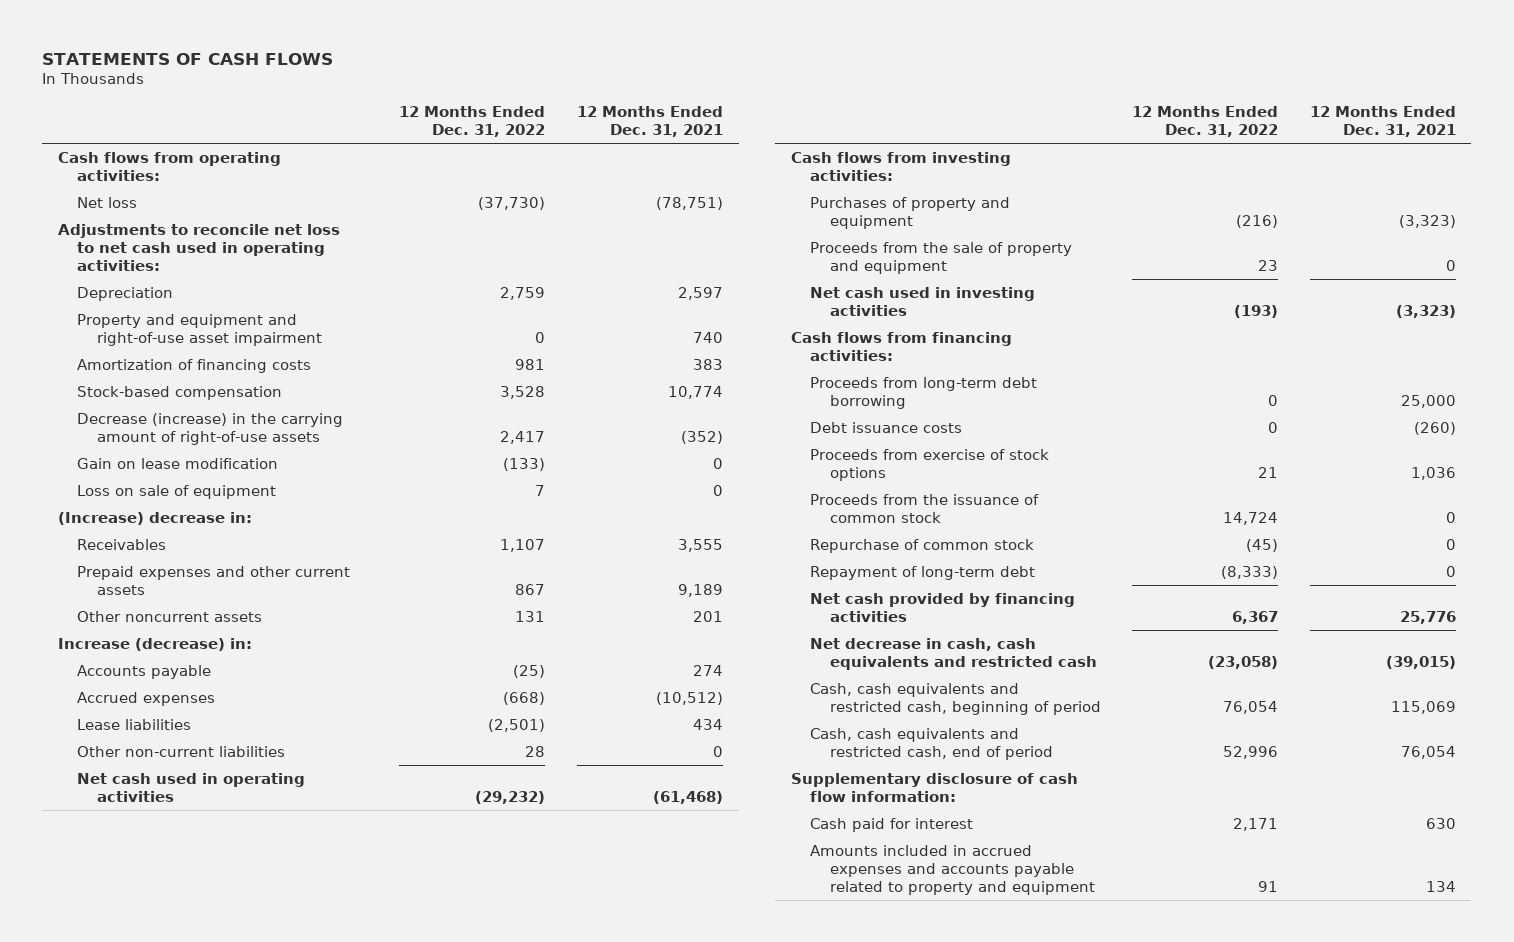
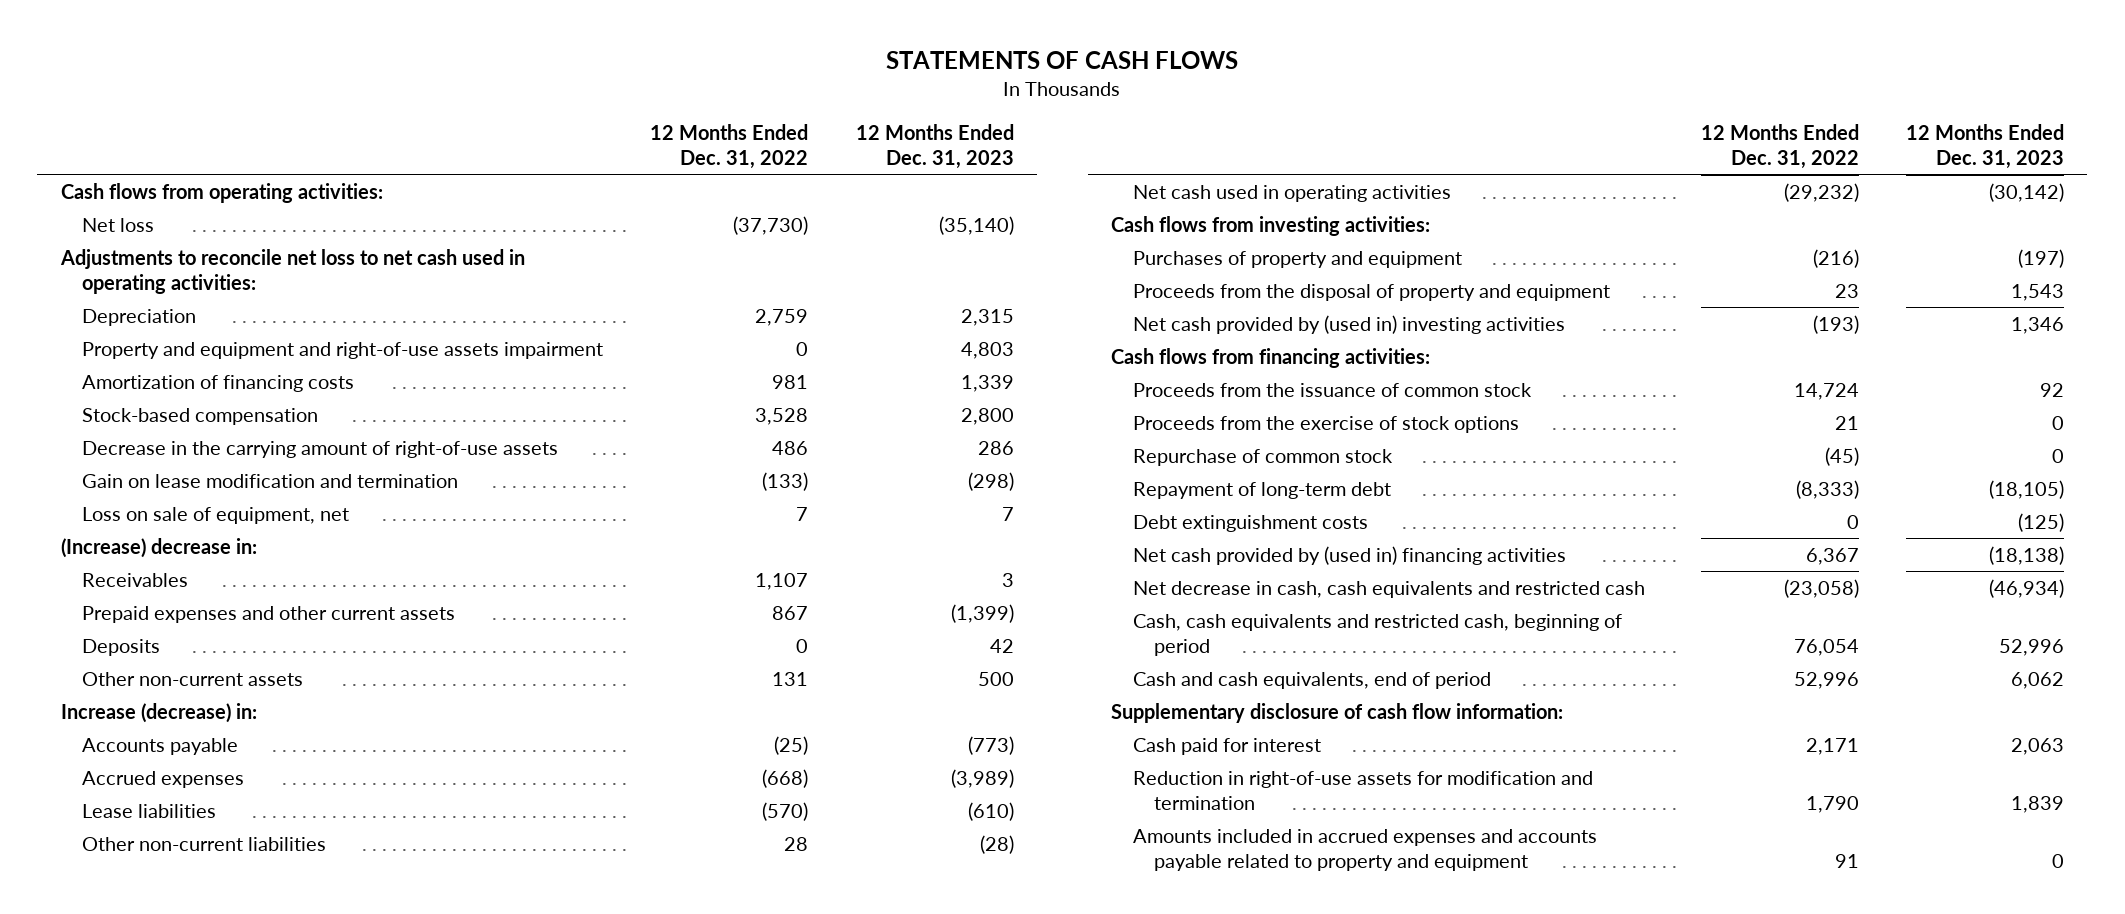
- | 12 Months Ended Dec. 31, 2022 | 12 Months Ended Dec. 31, 2021
+ | 12 Months Ended Dec. 31, 2022 | 12 Months Ended Dec. 31, 2023
- Property and equipment and right-of-use asset impairment | 0 | 740
+ Property and equipment and right-of-use assets impairment | 0 | 4,803
- Decrease (increase) in the carrying amount of right-of-use assets | 2,417 | (352)
- Gain on lease modification | (133) | 0
- Loss on sale of equipment | 7 | 0
+ Decrease in the carrying amount of right-of-use assets | 486 | 286
+ Gain on lease modification and termination | (133) | (298)
+ Loss on sale of equipment, net | 7 | 7
- Other noncurrent assets | 131 | 201
+ Deposits | 0 | 42
+ Other non-current assets | 131 | 500
- Lease liabilities | (2,501) | 434
+ Lease liabilities | (570) | (610)
- Proceeds from the sale of property and equipment | 23 | 0
- Net cash used in investing activities | (193) | (3,323)
+ Proceeds from the disposal of property and equipment | 23 | 1,543
+ Net cash provided by (used in) investing activities | (193) | 1,346
- Proceeds from long-term debt borrowing | 0 | 25,000
- Debt issuance costs | 0 | (260)
- Proceeds from exercise of stock options | 21 | 1,036
+ Proceeds from the exercise of stock options | 21 | 0
- Net cash provided by financing activities | 6,367 | 25,776
+ Debt extinguishment costs | 0 | (125)
+ Net cash provided by (used in) financing activities | 6,367 | (18,138)
- Cash, cash equivalents and restricted cash, end of period | 52,996 | 76,054
+ Cash and cash equivalents, end of period | 52,996 | 6,062
+ Reduction in right-of-use assets for modification and termination | 1,790 | 1,839

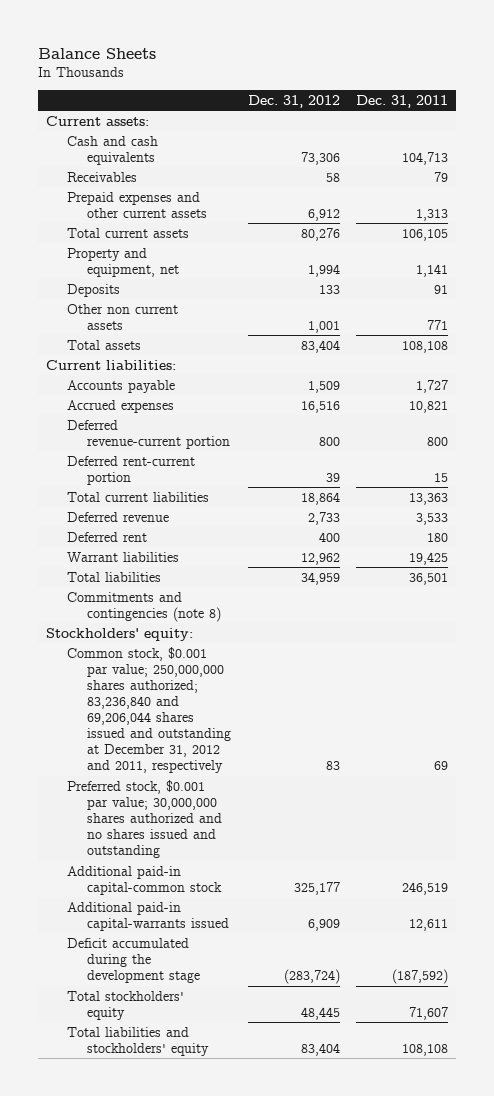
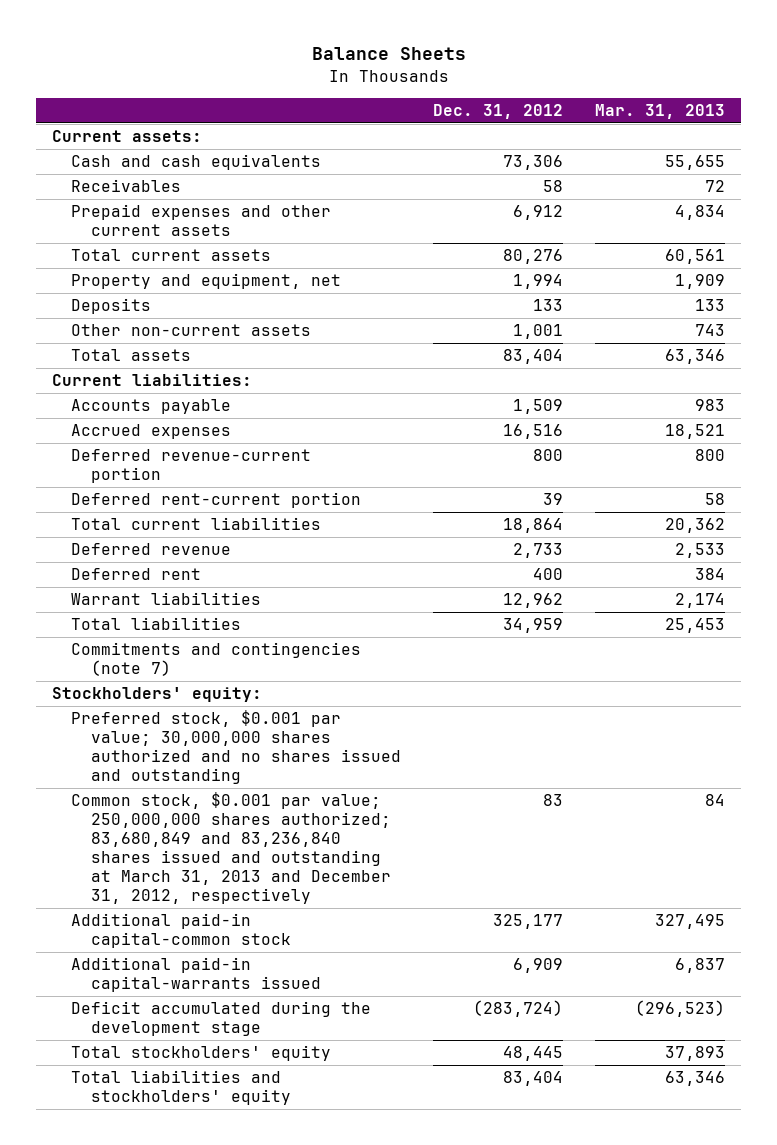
- | Dec. 31, 2012 | Dec. 31, 2011
+ | Dec. 31, 2012 | Mar. 31, 2013
- Other non current assets | 1,001 | 771
+ Other non-current assets | 1,001 | 743
- Commitments and contingencies (note 8)
+ Commitments and contingencies (note 7)
- Common stock, $0.001 par value; 250,000,000 shares authorized; 83,236,840 and 69,206,044 shares issued and outstanding at December 31, 2012 and 2011, respectively | 83 | 69
+ Common stock, $0.001 par value; 250,000,000 shares authorized; 83,680,849 and 83,236,840 shares issued and outstanding at March 31, 2013 and December 31, 2012, respectively | 83 | 84

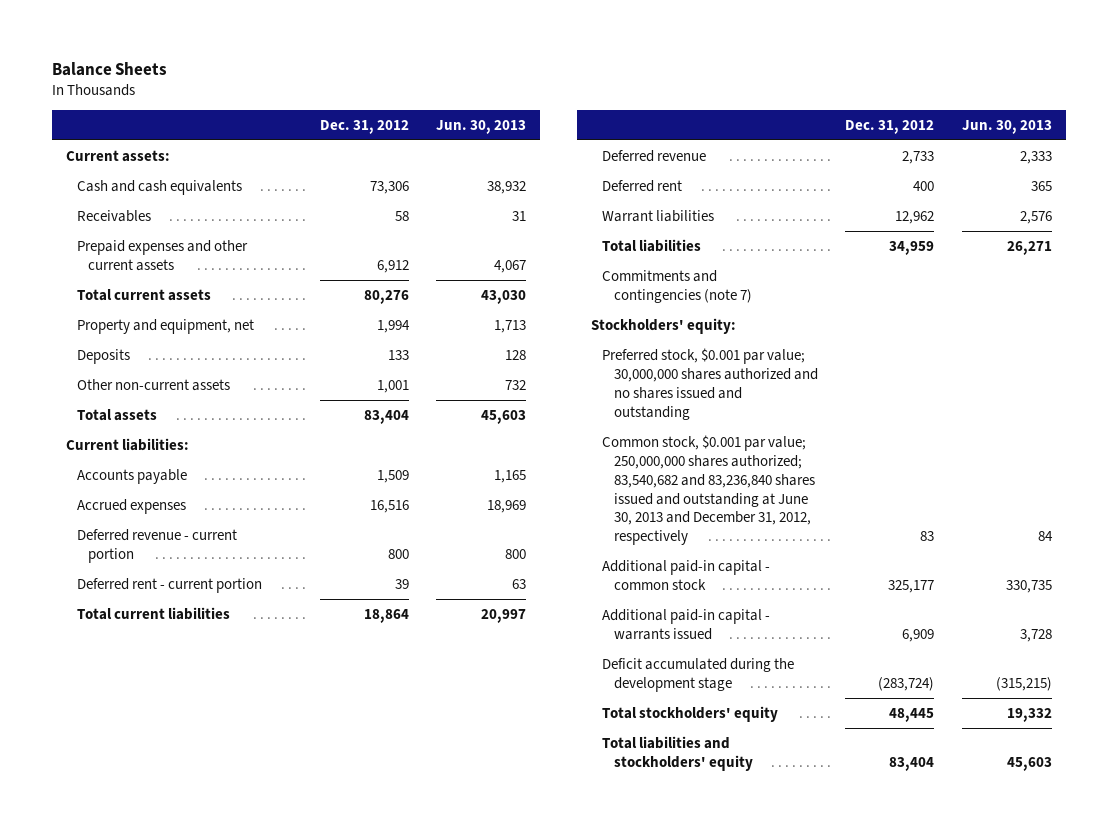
- | Dec. 31, 2012 | Mar. 31, 2013
+ | Dec. 31, 2012 | Jun. 30, 2013
- Deferred revenue-current portion | 800 | 800
- Deferred rent-current portion | 39 | 58
+ Deferred revenue - current portion | 800 | 800
+ Deferred rent - current portion | 39 | 63
- Common stock, $0.001 par value; 250,000,000 shares authorized; 83,680,849 and 83,236,840 shares issued and outstanding at March 31, 2013 and December 31, 2012, respectively | 83 | 84
- Additional paid-in capital-common stock | 325,177 | 327,495
- Additional paid-in capital-warrants issued | 6,909 | 6,837
+ Common stock, $0.001 par value; 250,000,000 shares authorized; 83,540,682 and 83,236,840 shares issued and outstanding at June 30, 2013 and December 31, 2012, respectively | 83 | 84
+ Additional paid-in capital - common stock | 325,177 | 330,735
+ Additional paid-in capital - warrants issued | 6,909 | 3,728

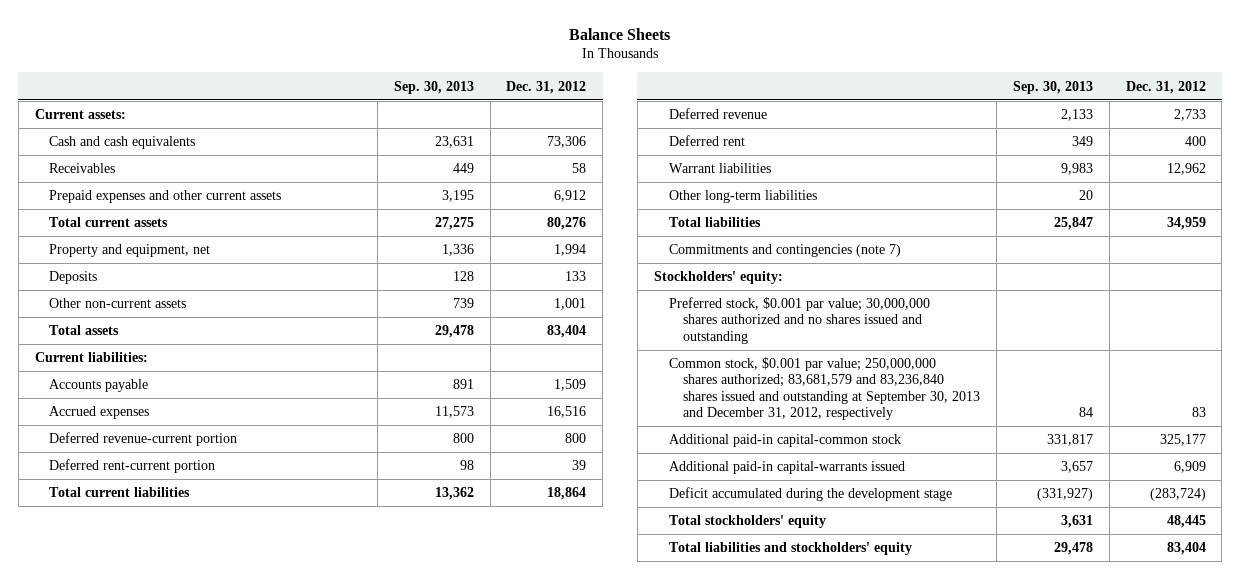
- | Dec. 31, 2012 | Jun. 30, 2013
+ | Sep. 30, 2013 | Dec. 31, 2012
- Deferred revenue - current portion | 800 | 800
- Deferred rent - current portion | 39 | 63
+ Deferred revenue-current portion | 800 | 800
+ Deferred rent-current portion | 98 | 39
+ Other long-term liabilities | 20 |
- Common stock, $0.001 par value; 250,000,000 shares authorized; 83,540,682 and 83,236,840 shares issued and outstanding at June 30, 2013 and December 31, 2012, respectively | 83 | 84
- Additional paid-in capital - common stock | 325,177 | 330,735
- Additional paid-in capital - warrants issued | 6,909 | 3,728
+ Common stock, $0.001 par value; 250,000,000 shares authorized; 83,681,579 and 83,236,840 shares issued and outstanding at September 30, 2013 and December 31, 2012, respectively | 84 | 83
+ Additional paid-in capital-common stock | 331,817 | 325,177
+ Additional paid-in capital-warrants issued | 3,657 | 6,909

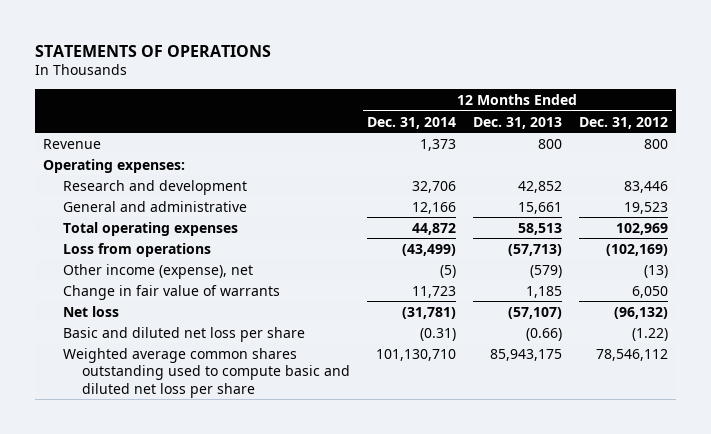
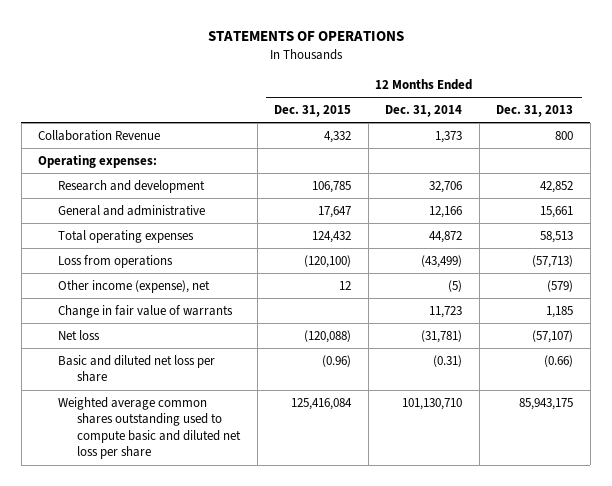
- | 12 Months Ended Dec. 31, 2014 | 12 Months Ended Dec. 31, 2013 | 12 Months Ended Dec. 31, 2012
+ | 12 Months Ended Dec. 31, 2015 | 12 Months Ended Dec. 31, 2014 | 12 Months Ended Dec. 31, 2013
- Revenue | 1,373 | 800 | 800
+ Collaboration Revenue | 4,332 | 1,373 | 800

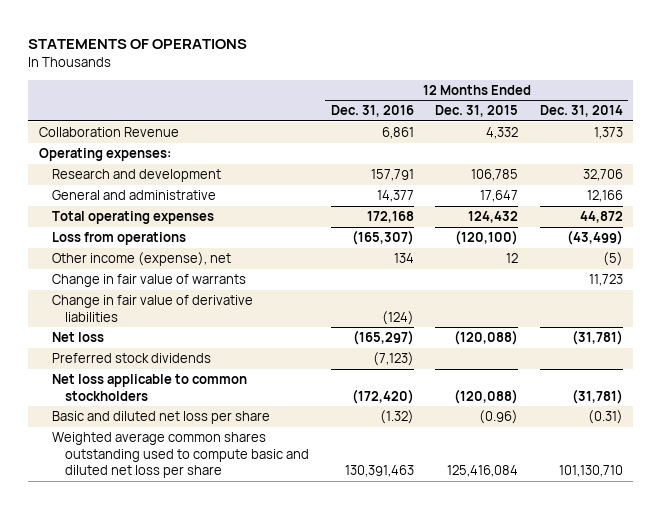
- | 12 Months Ended Dec. 31, 2015 | 12 Months Ended Dec. 31, 2014 | 12 Months Ended Dec. 31, 2013
+ | 12 Months Ended Dec. 31, 2016 | 12 Months Ended Dec. 31, 2015 | 12 Months Ended Dec. 31, 2014
+ Change in fair value of derivative liabilities | (124) | |
+ Preferred stock dividends | (7,123) | |
+ Net loss applicable to common stockholders | (172,420) | (120,088) | (31,781)

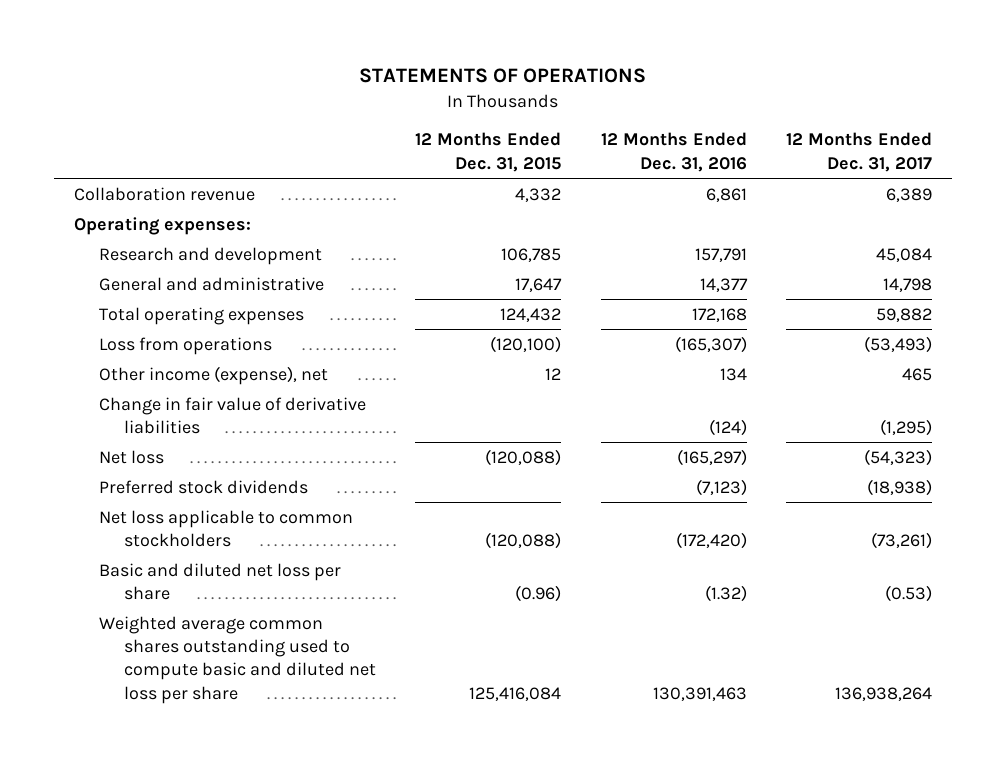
- | 12 Months Ended Dec. 31, 2016 | 12 Months Ended Dec. 31, 2015 | 12 Months Ended Dec. 31, 2014
+ | 12 Months Ended Dec. 31, 2015 | 12 Months Ended Dec. 31, 2016 | 12 Months Ended Dec. 31, 2017
- Collaboration Revenue | 6,861 | 4,332 | 1,373
+ Collaboration revenue | 4,332 | 6,861 | 6,389
- Change in fair value of warrants | | | 11,723

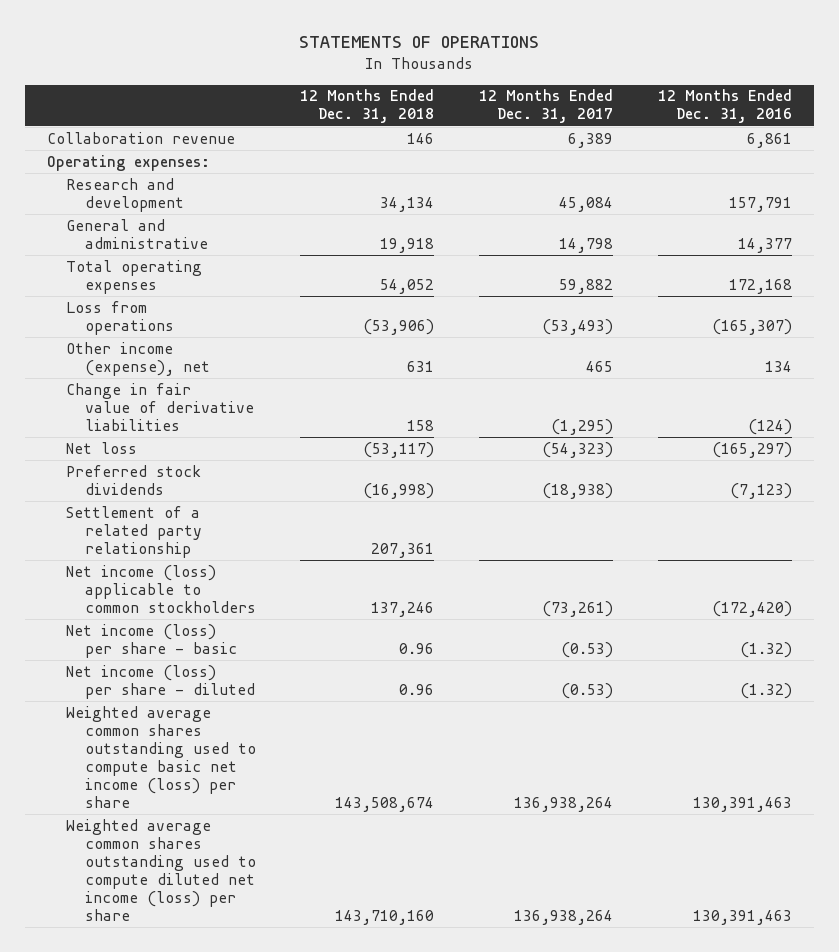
- | 12 Months Ended Dec. 31, 2015 | 12 Months Ended Dec. 31, 2016 | 12 Months Ended Dec. 31, 2017
+ | 12 Months Ended Dec. 31, 2018 | 12 Months Ended Dec. 31, 2017 | 12 Months Ended Dec. 31, 2016
- Net loss applicable to common stockholders | (120,088) | (172,420) | (73,261)
- Basic and diluted net loss per share | (0.96) | (1.32) | (0.53)
- Weighted average common shares outstanding used to compute basic and diluted net loss per share | 125,416,084 | 130,391,463 | 136,938,264
+ Settlement of a related party relationship | 207,361 | |
+ Net income (loss) applicable to common stockholders | 137,246 | (73,261) | (172,420)
+ Net income (loss) per share - basic | 0.96 | (0.53) | (1.32)
+ Net income (loss) per share - diluted | 0.96 | (0.53) | (1.32)
+ Weighted average common shares outstanding used to compute basic net income (loss) per share | 143,508,674 | 136,938,264 | 130,391,463
+ Weighted average common shares outstanding used to compute diluted net income (loss) per share | 143,710,160 | 136,938,264 | 130,391,463

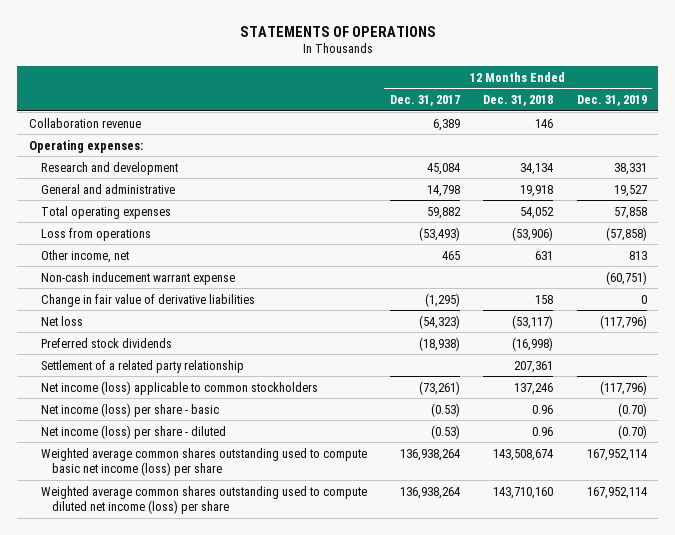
- | 12 Months Ended Dec. 31, 2018 | 12 Months Ended Dec. 31, 2017 | 12 Months Ended Dec. 31, 2016
+ | 12 Months Ended Dec. 31, 2017 | 12 Months Ended Dec. 31, 2018 | 12 Months Ended Dec. 31, 2019
- Other income (expense), net | 631 | 465 | 134
+ Other income, net | 465 | 631 | 813
+ Non-cash inducement warrant expense | | | (60,751)

